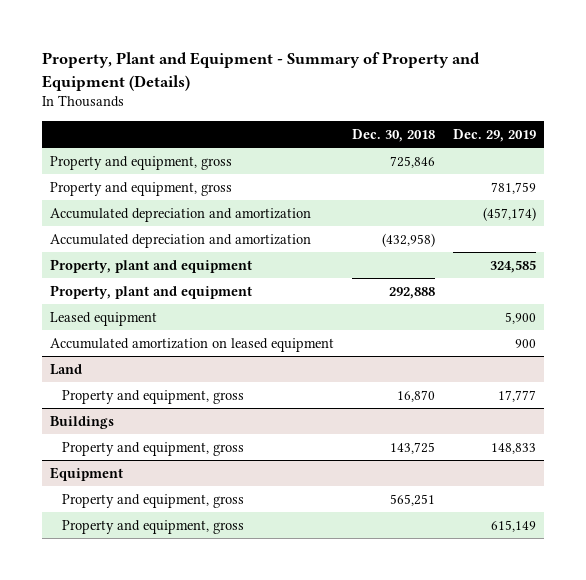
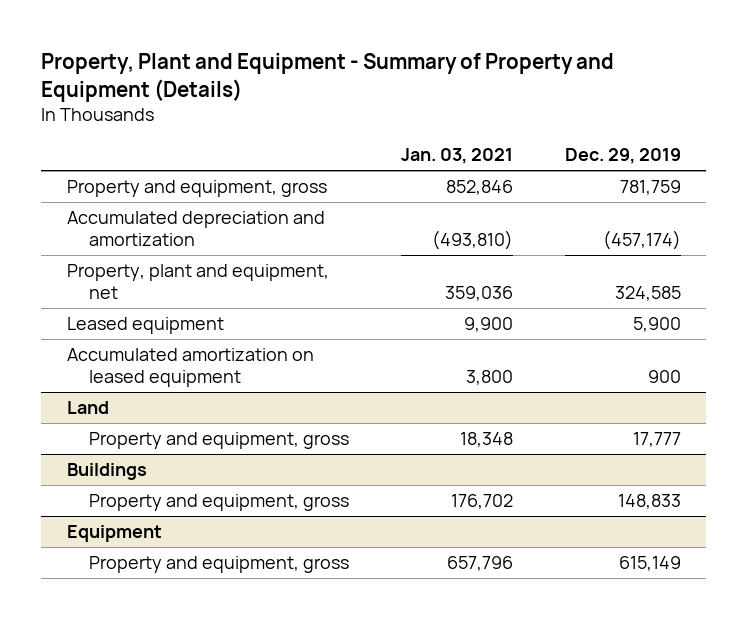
- | Dec. 30, 2018 | Dec. 29, 2019
+ | Jan. 03, 2021 | Dec. 29, 2019
- Property and equipment, gross | 725,846 |
- Accumulated depreciation and amortization | (432,958) |
- Property, plant and equipment | | 324,585
- Property, plant and equipment | 292,888 |
+ Property, plant and equipment, net | 359,036 | 324,585
@ Equipment
- Property and equipment, gross | 565,251 |

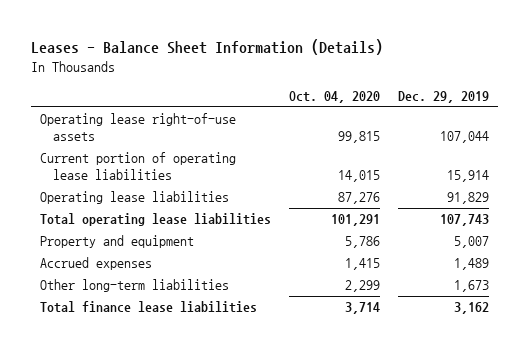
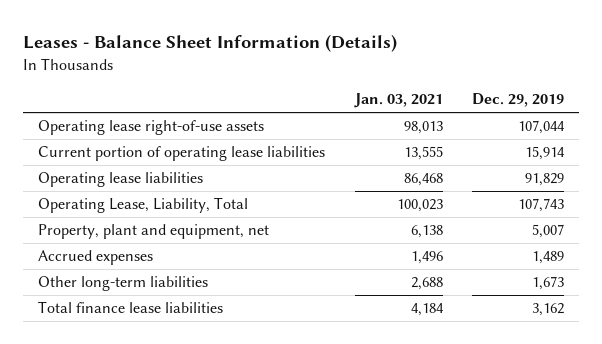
- | Oct. 04, 2020 | Dec. 29, 2019
+ | Jan. 03, 2021 | Dec. 29, 2019
- Total operating lease liabilities | 101,291 | 107,743
- Property and equipment | 5,786 | 5,007
+ Operating Lease, Liability, Total | 100,023 | 107,743
+ Property, plant and equipment, net | 6,138 | 5,007

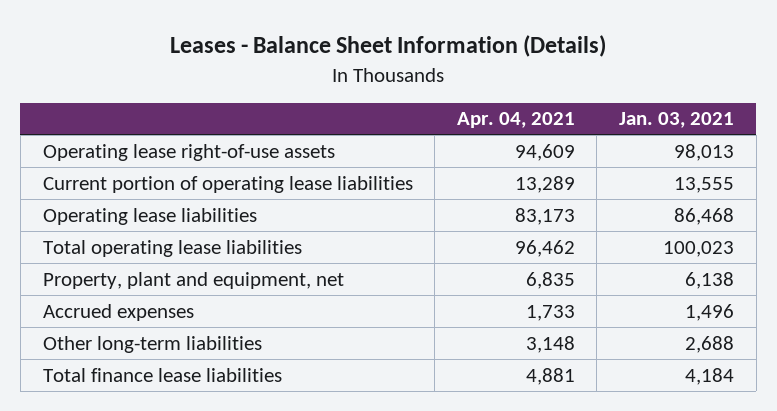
- | Jan. 03, 2021 | Dec. 29, 2019
+ | Apr. 04, 2021 | Jan. 03, 2021
- Operating Lease, Liability, Total | 100,023 | 107,743
+ Total operating lease liabilities | 96,462 | 100,023

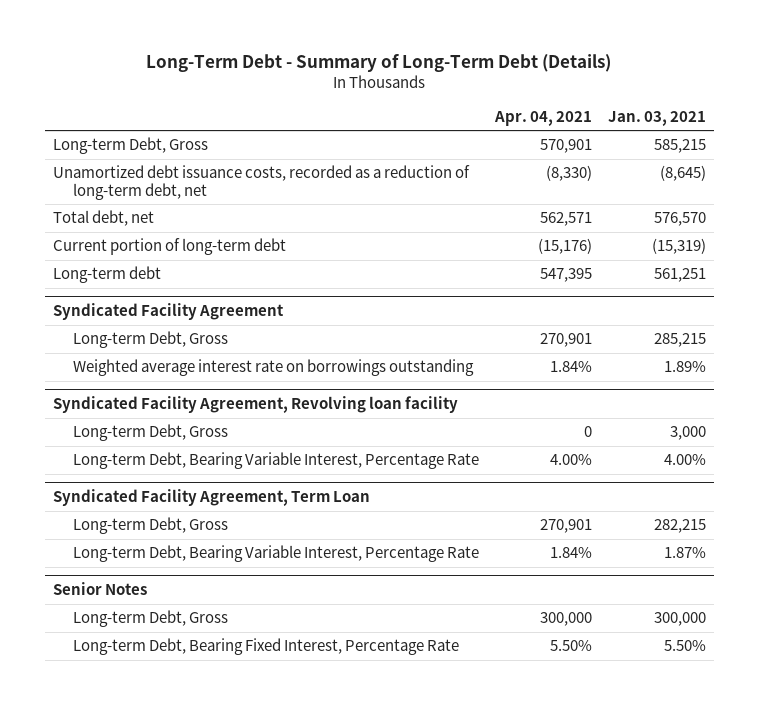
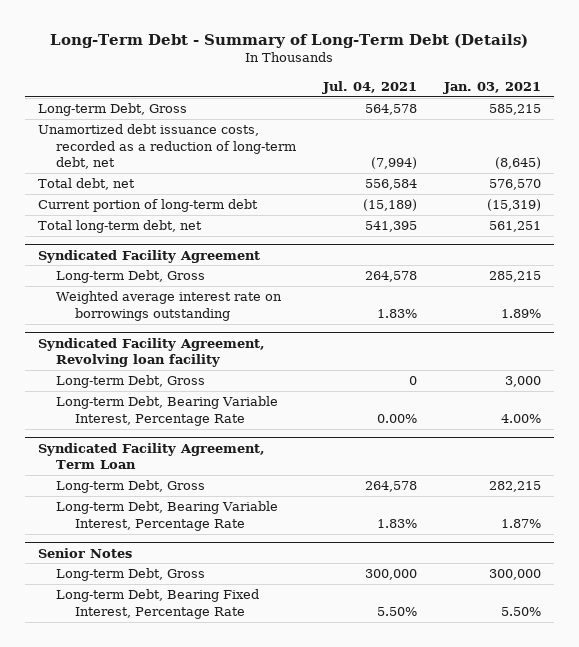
- | Apr. 04, 2021 | Jan. 03, 2021
+ | Jul. 04, 2021 | Jan. 03, 2021
- Long-term debt | 547,395 | 561,251
+ Total long-term debt, net | 541,395 | 561,251

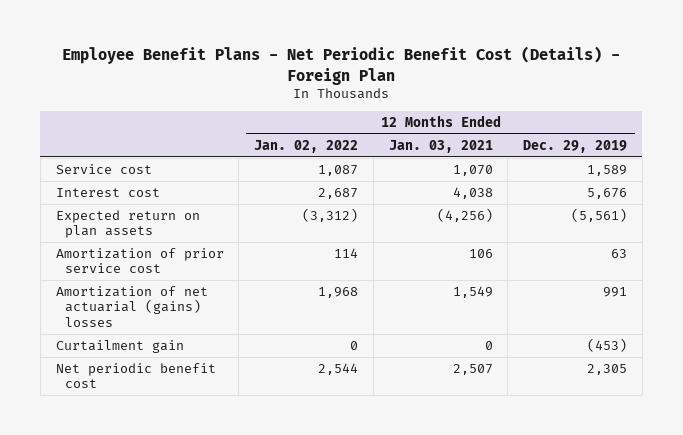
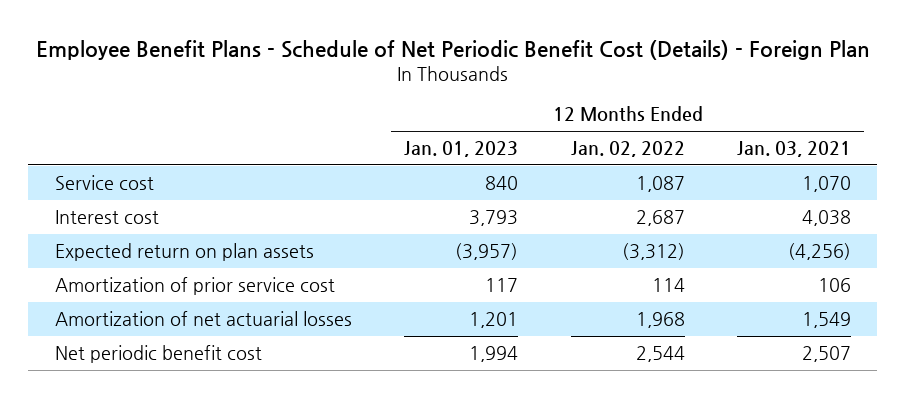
- Employee Benefit Plans - Net Periodic Benefit Cost (Details) - Foreign Plan
+ Employee Benefit Plans - Schedule of Net Periodic Benefit Cost (Details) - Foreign Plan
- | 12 Months Ended Jan. 02, 2022 | 12 Months Ended Jan. 03, 2021 | 12 Months Ended Dec. 29, 2019
+ | 12 Months Ended Jan. 01, 2023 | 12 Months Ended Jan. 02, 2022 | 12 Months Ended Jan. 03, 2021
- Amortization of net actuarial (gains) losses | 1,968 | 1,549 | 991
- Curtailment gain | 0 | 0 | (453)
+ Amortization of net actuarial losses | 1,201 | 1,968 | 1,549

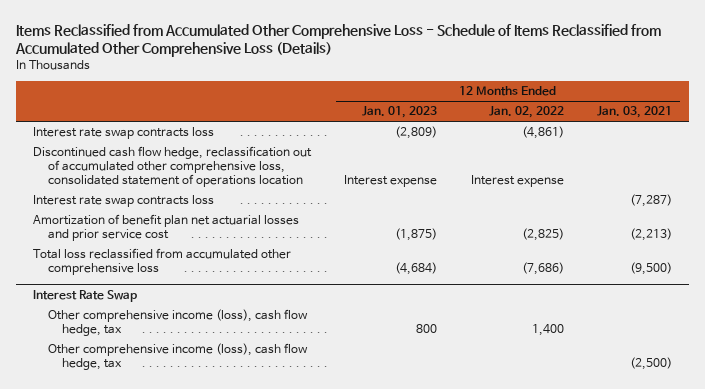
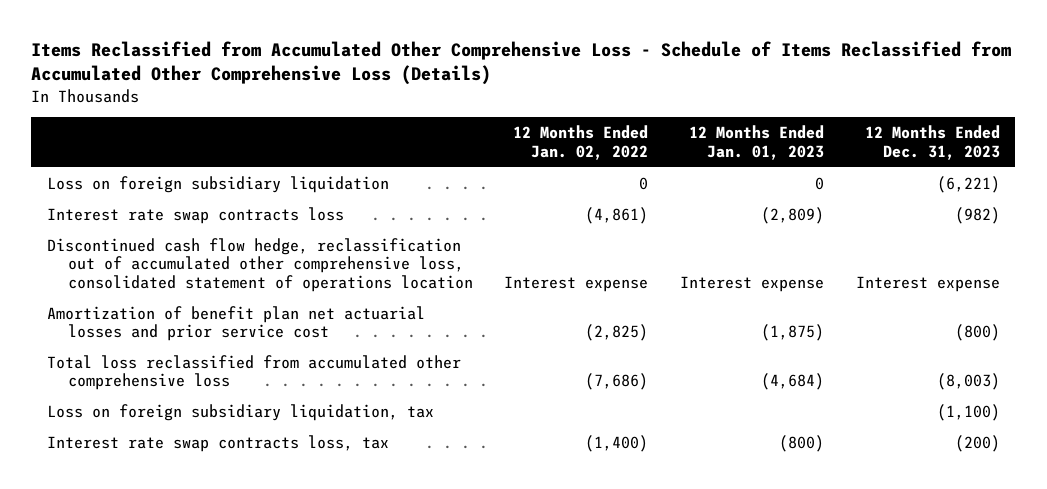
- | 12 Months Ended Jan. 01, 2023 | 12 Months Ended Jan. 02, 2022 | 12 Months Ended Jan. 03, 2021
+ | 12 Months Ended Jan. 02, 2022 | 12 Months Ended Jan. 01, 2023 | 12 Months Ended Dec. 31, 2023
+ Loss on foreign subsidiary liquidation | 0 | 0 | (6,221)
- Interest rate swap contracts loss | | | (7,287)
- Interest Rate Swap
- Other comprehensive income (loss), cash flow hedge, tax | 800 | 1,400 |
- Other comprehensive income (loss), cash flow hedge, tax | | | (2,500)
+ Loss on foreign subsidiary liquidation, tax | | | (1,100)
+ Interest rate swap contracts loss, tax | (1,400) | (800) | (200)

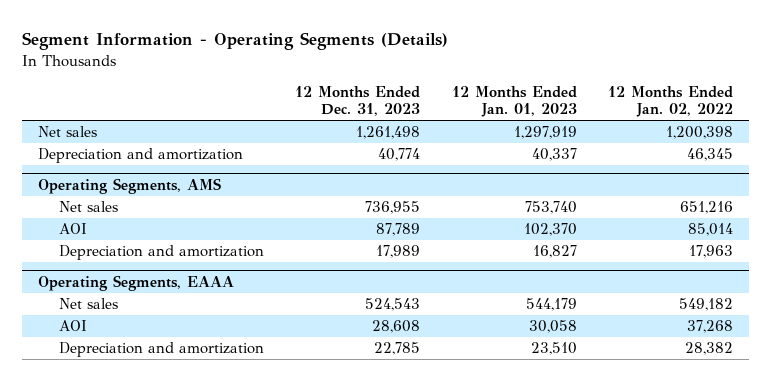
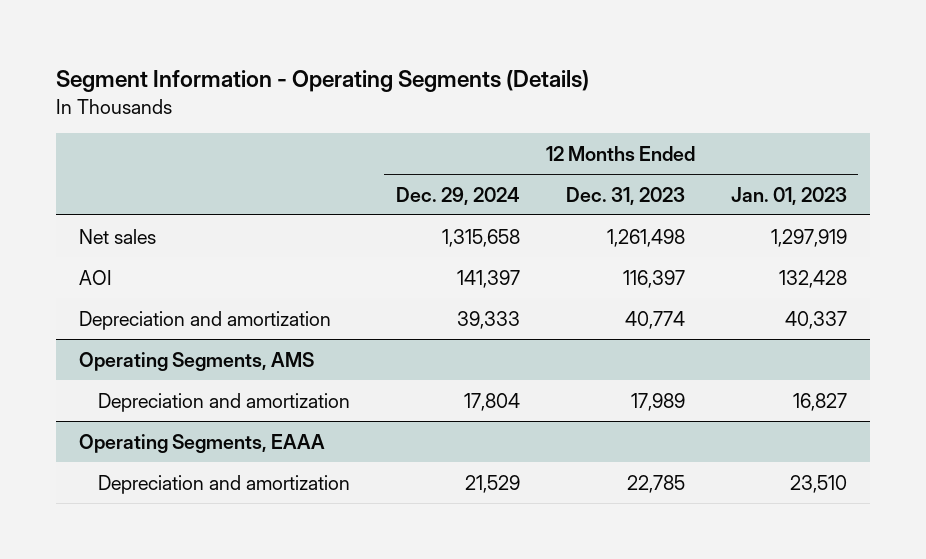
- | 12 Months Ended Dec. 31, 2023 | 12 Months Ended Jan. 01, 2023 | 12 Months Ended Jan. 02, 2022
+ | 12 Months Ended Dec. 29, 2024 | 12 Months Ended Dec. 31, 2023 | 12 Months Ended Jan. 01, 2023
+ AOI | 141,397 | 116,397 | 132,428
@ Operating Segments, AMS
- Net sales | 736,955 | 753,740 | 651,216
- AOI | 87,789 | 102,370 | 85,014
@ Operating Segments, EAAA
- Net sales | 524,543 | 544,179 | 549,182
- AOI | 28,608 | 30,058 | 37,268

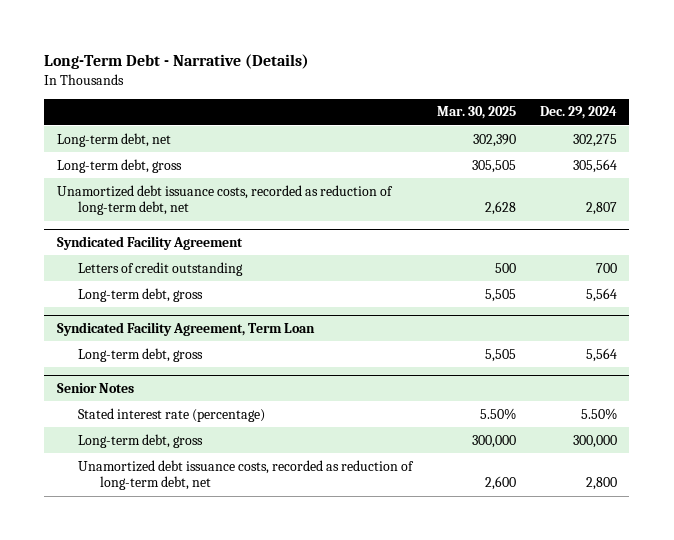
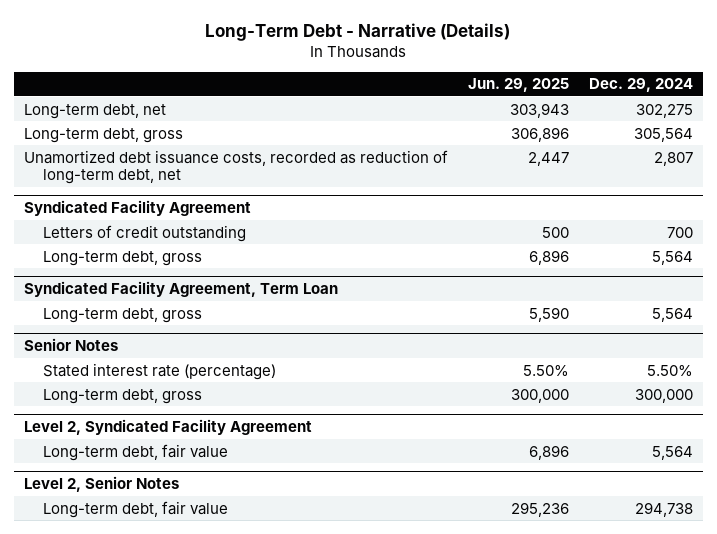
- | Mar. 30, 2025 | Dec. 29, 2024
+ | Jun. 29, 2025 | Dec. 29, 2024
@ Senior Notes
- Unamortized debt issuance costs, recorded as reduction of long-term debt, net | 2,600 | 2,800
+ Level 2, Syndicated Facility Agreement
+ Long-term debt, fair value | 6,896 | 5,564
+ Level 2, Senior Notes
+ Long-term debt, fair value | 295,236 | 294,738

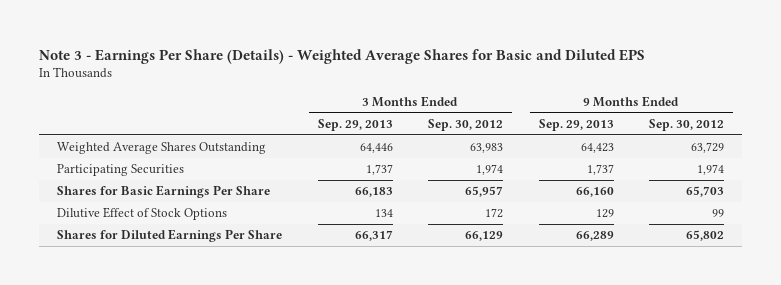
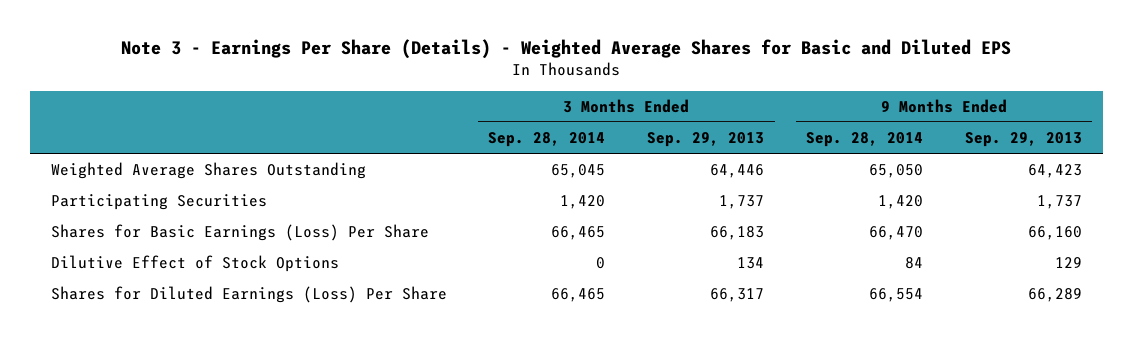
- | 3 Months Ended Sep. 29, 2013 | 3 Months Ended Sep. 30, 2012 | 9 Months Ended Sep. 29, 2013 | 9 Months Ended Sep. 30, 2012
+ | 3 Months Ended Sep. 28, 2014 | 3 Months Ended Sep. 29, 2013 | 9 Months Ended Sep. 28, 2014 | 9 Months Ended Sep. 29, 2013
- Shares for Basic Earnings Per Share | 66,183 | 65,957 | 66,160 | 65,703
+ Shares for Basic Earnings (Loss) Per Share | 66,465 | 66,183 | 66,470 | 66,160
- Shares for Diluted Earnings Per Share | 66,317 | 66,129 | 66,289 | 65,802
+ Shares for Diluted Earnings (Loss) Per Share | 66,465 | 66,317 | 66,554 | 66,289

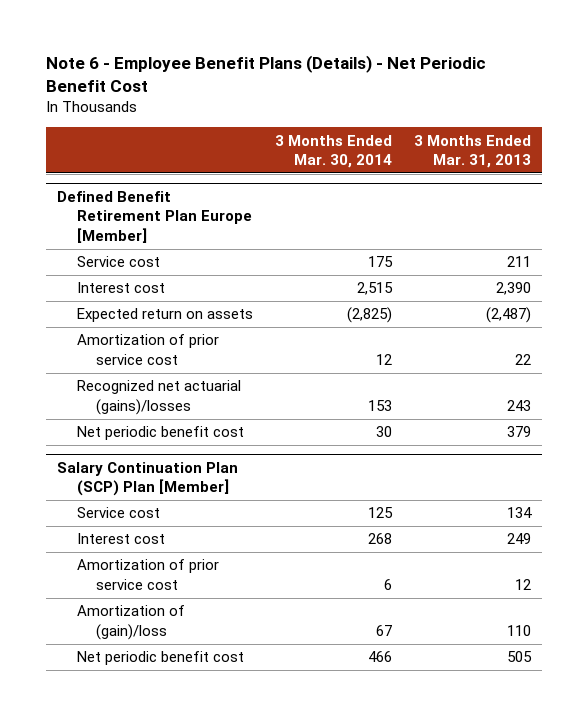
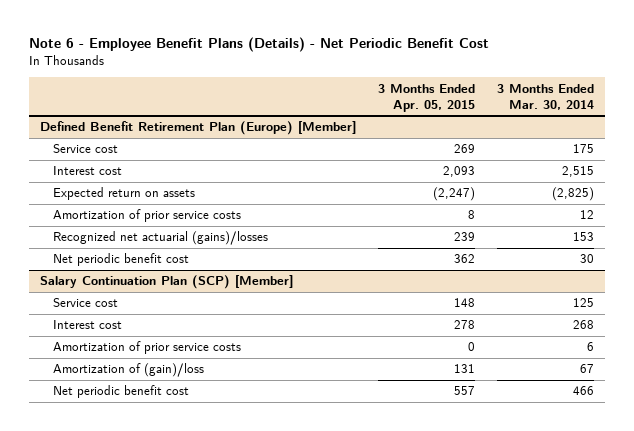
- | 3 Months Ended Mar. 30, 2014 | 3 Months Ended Mar. 31, 2013
+ | 3 Months Ended Apr. 05, 2015 | 3 Months Ended Mar. 30, 2014
- Defined Benefit Retirement Plan Europe [Member]
+ Defined Benefit Retirement Plan (Europe) [Member]
- Amortization of prior service cost | 12 | 22
+ Amortization of prior service costs | 8 | 12
- Salary Continuation Plan (SCP) Plan [Member]
+ Salary Continuation Plan (SCP) [Member]
- Amortization of prior service cost | 6 | 12
+ Amortization of prior service costs | 0 | 6

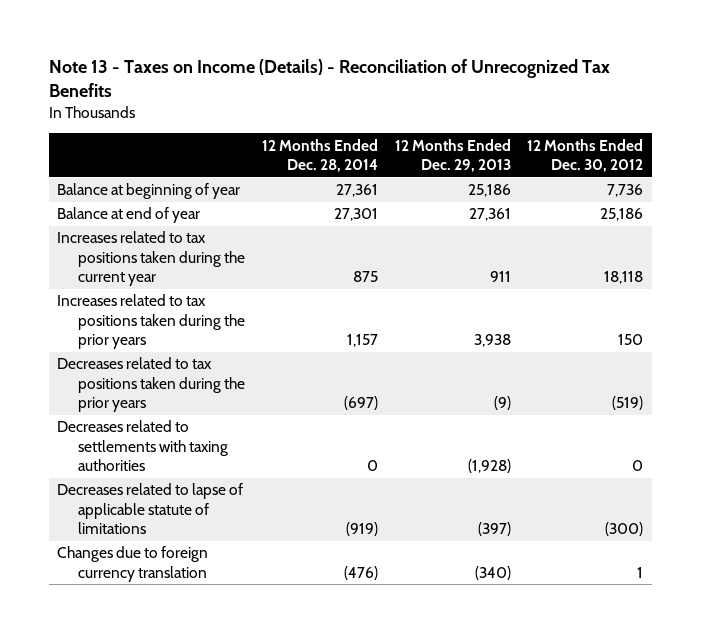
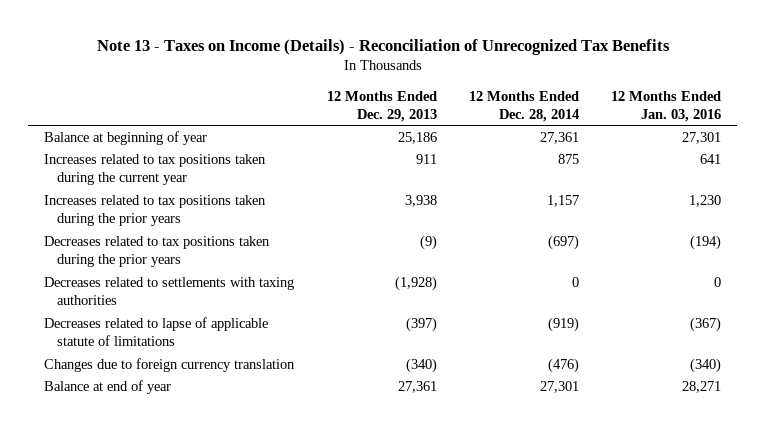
- | 12 Months Ended Dec. 28, 2014 | 12 Months Ended Dec. 29, 2013 | 12 Months Ended Dec. 30, 2012
+ | 12 Months Ended Dec. 29, 2013 | 12 Months Ended Dec. 28, 2014 | 12 Months Ended Jan. 03, 2016
moved down: Balance at end of year | 27,361 | 27,301 | 28,271

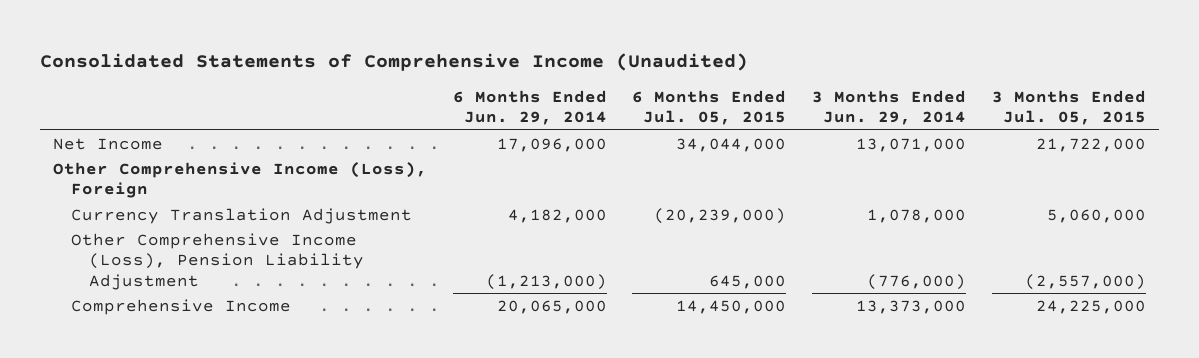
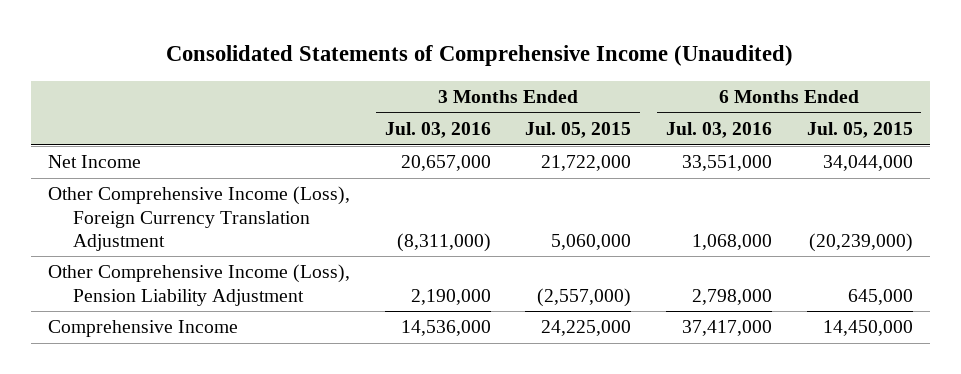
- | 6 Months Ended Jun. 29, 2014 | 6 Months Ended Jul. 05, 2015 | 3 Months Ended Jun. 29, 2014 | 3 Months Ended Jul. 05, 2015
+ | 3 Months Ended Jul. 03, 2016 | 3 Months Ended Jul. 05, 2015 | 6 Months Ended Jul. 03, 2016 | 6 Months Ended Jul. 05, 2015
- Other Comprehensive Income (Loss), Foreign
- Currency Translation Adjustment | 4,182,000 | (20,239,000) | 1,078,000 | 5,060,000
+ Other Comprehensive Income (Loss), Foreign Currency Translation Adjustment | (8,311,000) | 5,060,000 | 1,068,000 | (20,239,000)

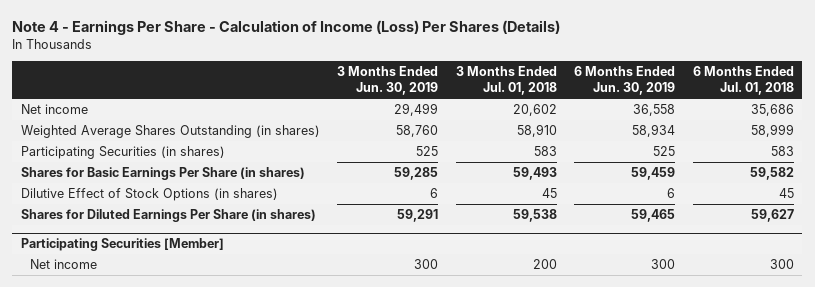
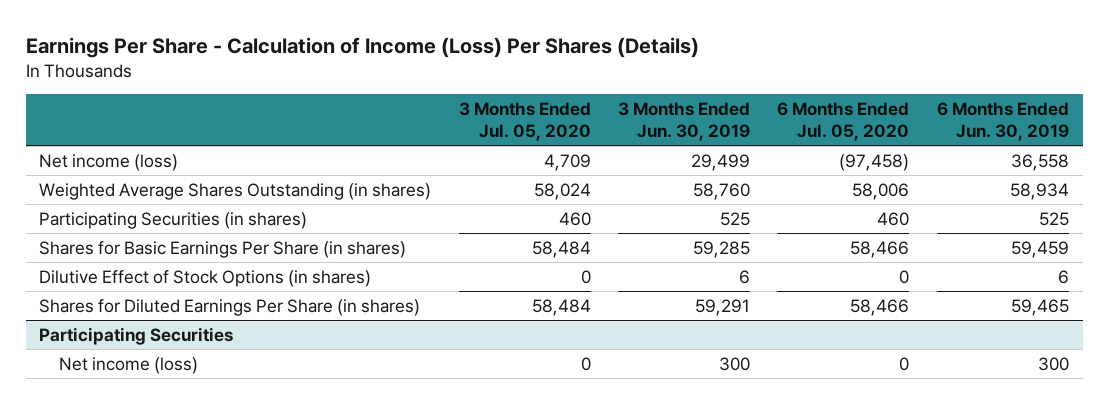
- Note 4 - Earnings Per Share - Calculation of Income (Loss) Per Shares (Details)
+ Earnings Per Share - Calculation of Income (Loss) Per Shares (Details)
- | 3 Months Ended Jun. 30, 2019 | 3 Months Ended Jul. 01, 2018 | 6 Months Ended Jun. 30, 2019 | 6 Months Ended Jul. 01, 2018
+ | 3 Months Ended Jul. 05, 2020 | 3 Months Ended Jun. 30, 2019 | 6 Months Ended Jul. 05, 2020 | 6 Months Ended Jun. 30, 2019
- Net income | 29,499 | 20,602 | 36,558 | 35,686
+ Net income (loss) | 4,709 | 29,499 | (97,458) | 36,558
- Participating Securities [Member]
- Net income | 300 | 200 | 300 | 300
+ Participating Securities
+ Net income (loss) | 0 | 300 | 0 | 300

